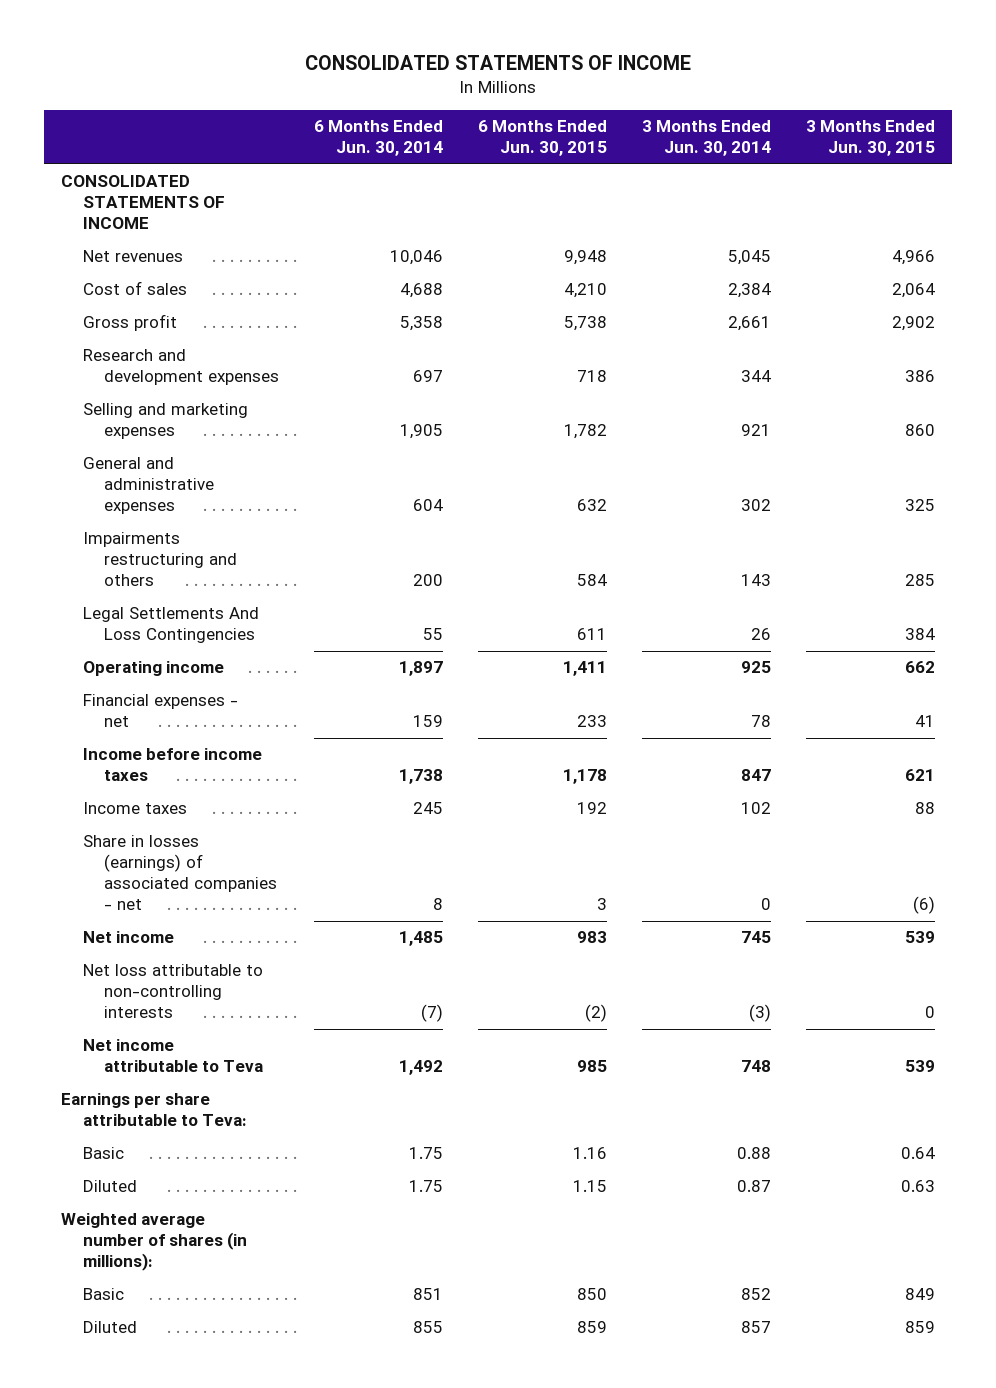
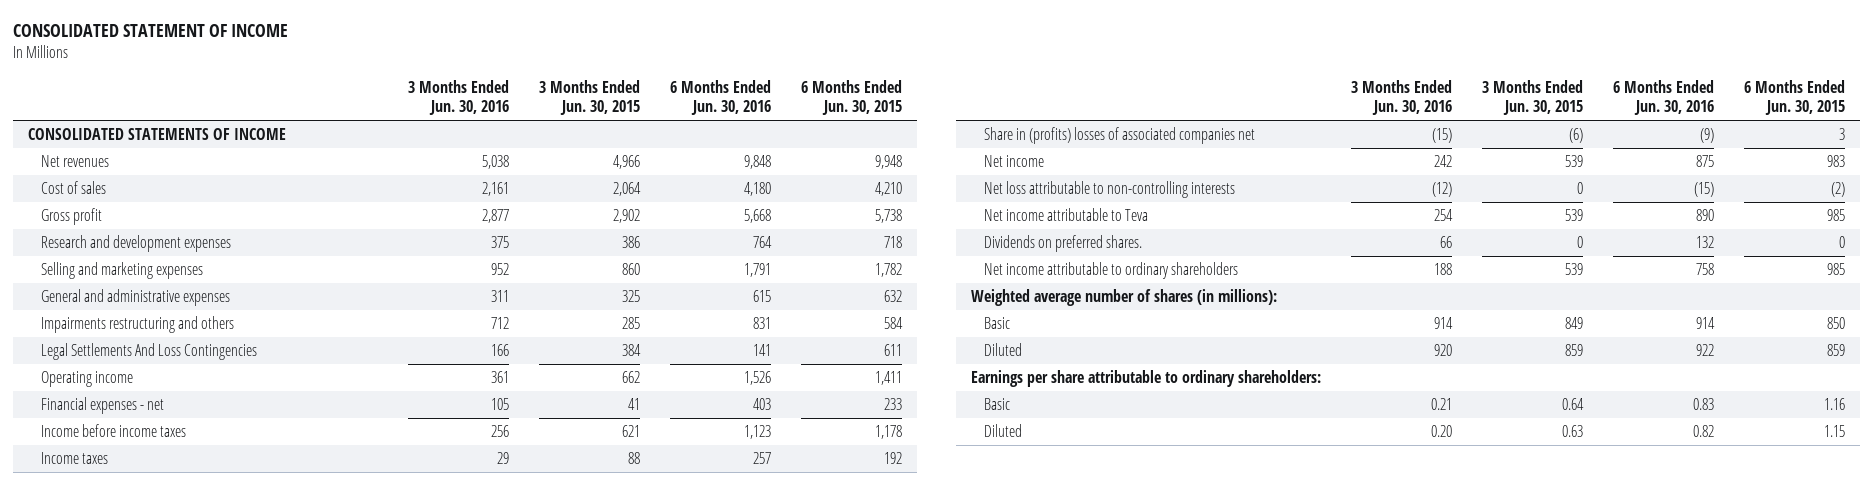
- CONSOLIDATED STATEMENTS OF INCOME
+ CONSOLIDATED STATEMENT OF INCOME
- | 6 Months Ended Jun. 30, 2014 | 6 Months Ended Jun. 30, 2015 | 3 Months Ended Jun. 30, 2014 | 3 Months Ended Jun. 30, 2015
+ | 3 Months Ended Jun. 30, 2016 | 3 Months Ended Jun. 30, 2015 | 6 Months Ended Jun. 30, 2016 | 6 Months Ended Jun. 30, 2015
- Share in losses (earnings) of associated companies - net | 8 | 3 | 0 | (6)
+ Share in (profits) losses of associated companies net | (15) | (6) | (9) | 3
- Earnings per share attributable to Teva:
+ Dividends on preferred shares. | 66 | 0 | 132 | 0
+ Net income attributable to ordinary shareholders | 188 | 539 | 758 | 985
+ Earnings per share attributable to ordinary shareholders:
moved down: Basic | 0.21 | 0.64 | 0.83 | 1.16
moved down: Diluted | 0.20 | 0.63 | 0.82 | 1.15

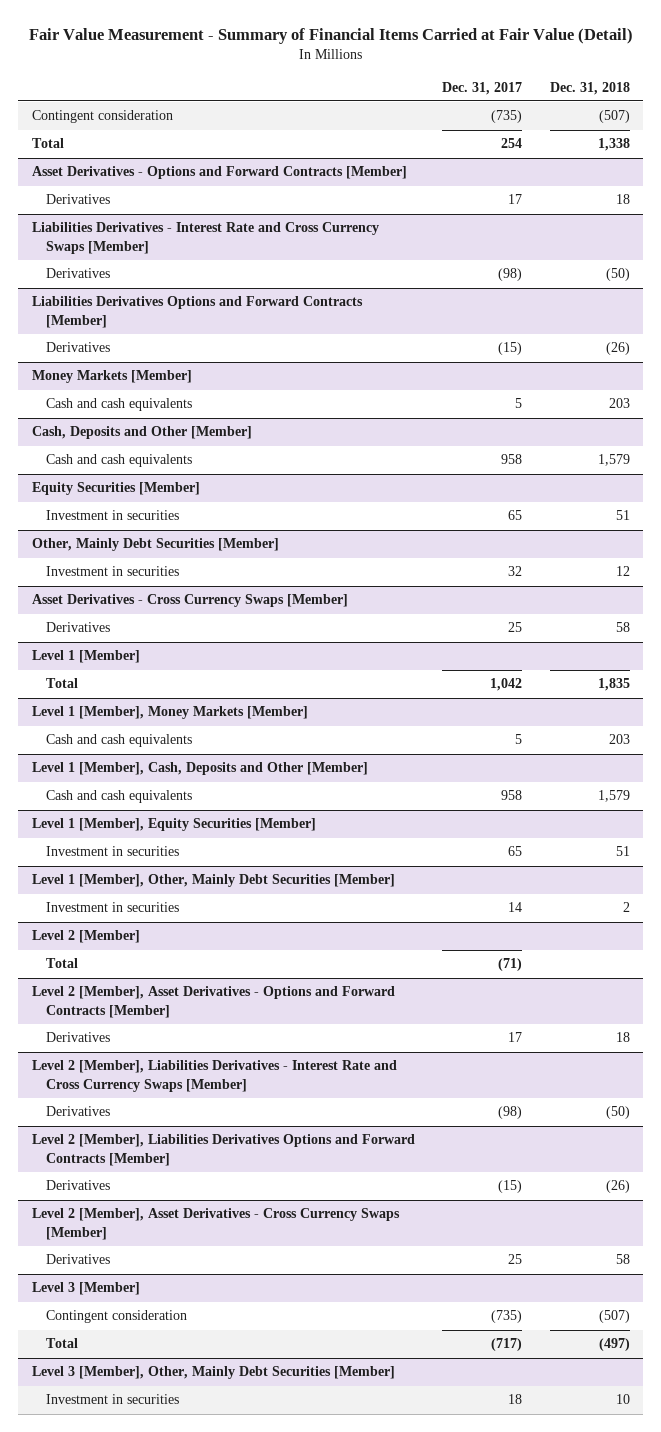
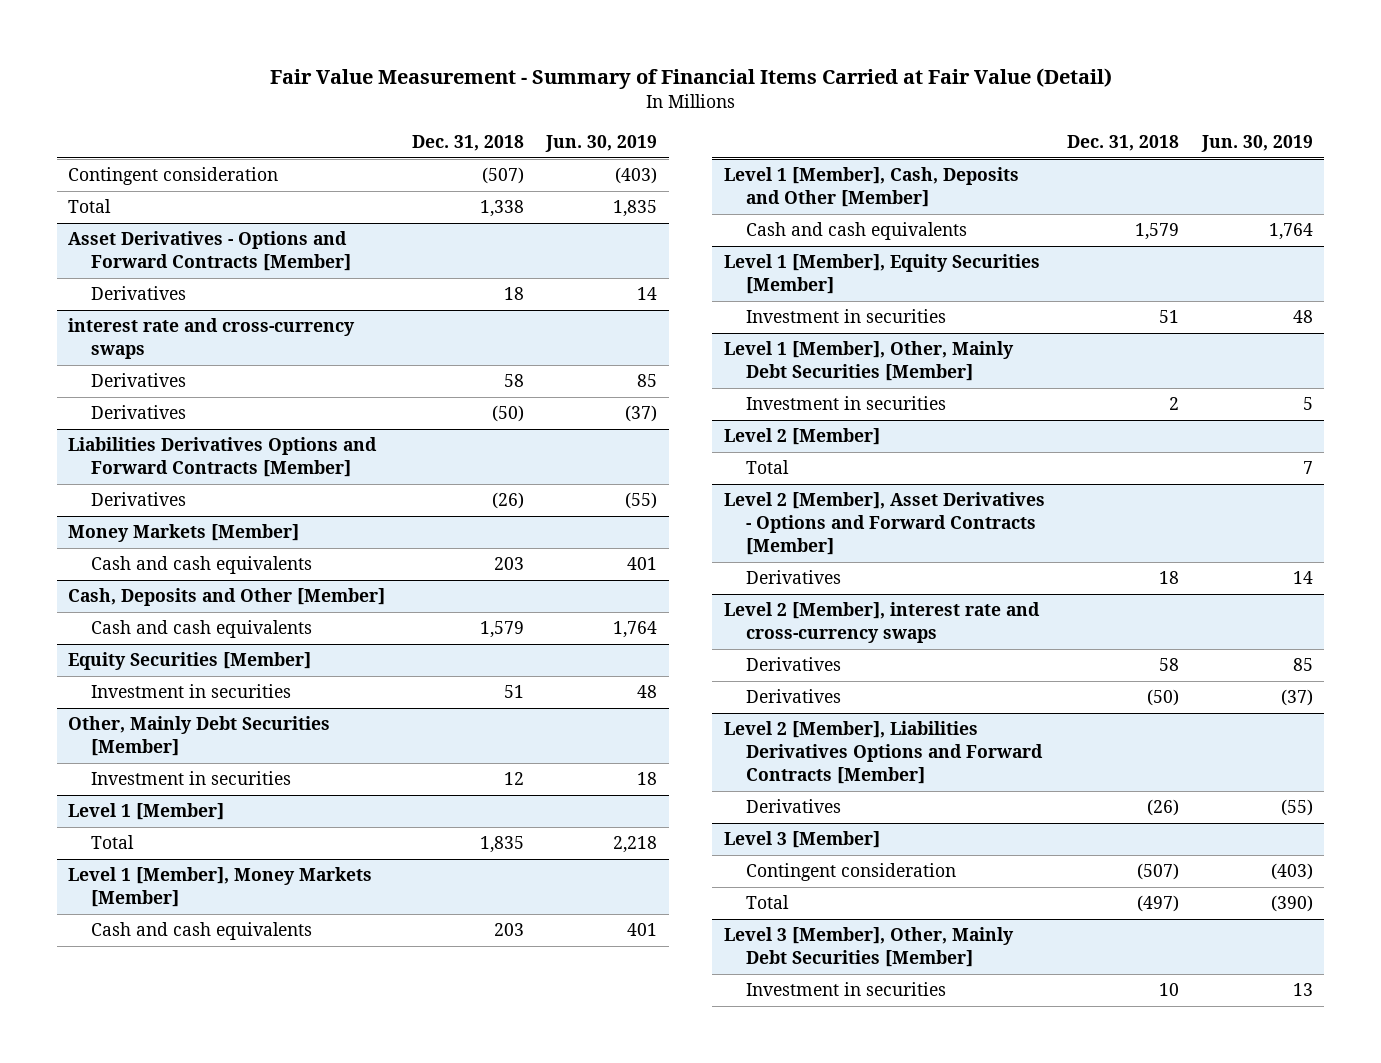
- | Dec. 31, 2017 | Dec. 31, 2018
+ | Dec. 31, 2018 | Jun. 30, 2019
- Liabilities Derivatives - Interest Rate and Cross Currency Swaps [Member]
+ interest rate and cross-currency swaps
+ Derivatives | 58 | 85
- Asset Derivatives - Cross Currency Swaps [Member]
- Derivatives | 25 | 58
- Level 2 [Member], Liabilities Derivatives - Interest Rate and Cross Currency Swaps [Member]
+ Level 2 [Member], interest rate and cross-currency swaps
+ Derivatives | 58 | 85
- Level 2 [Member], Asset Derivatives - Cross Currency Swaps [Member]
- Derivatives | 25 | 58

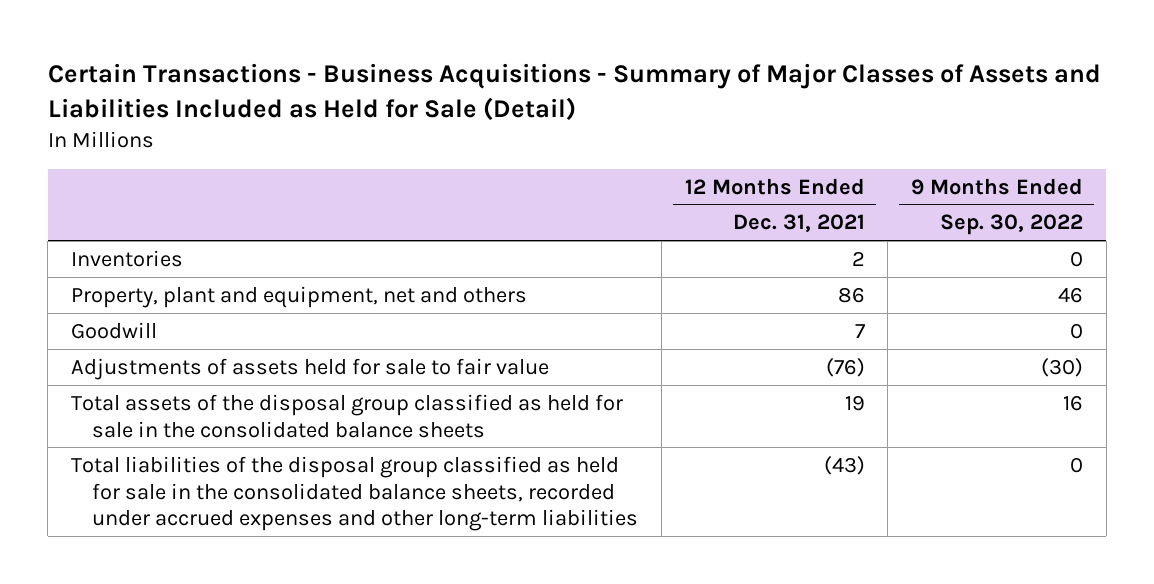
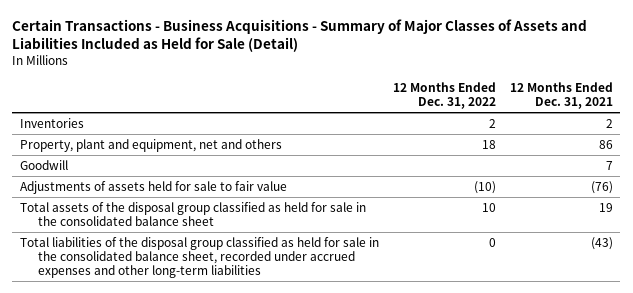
- | 12 Months Ended Dec. 31, 2021 | 9 Months Ended Sep. 30, 2022
+ | 12 Months Ended Dec. 31, 2022 | 12 Months Ended Dec. 31, 2021
- Total assets of the disposal group classified as held for sale in the consolidated balance sheets | 19 | 16
- Total liabilities of the disposal group classified as held for sale in the consolidated balance sheets, recorded under accrued expenses and other long-term liabilities | (43) | 0
+ Total assets of the disposal group classified as held for sale in the consolidated balance sheet | 10 | 19
+ Total liabilities of the disposal group classified as held for sale in the consolidated balance sheet, recorded under accrued expenses and other long-term liabilities | 0 | (43)

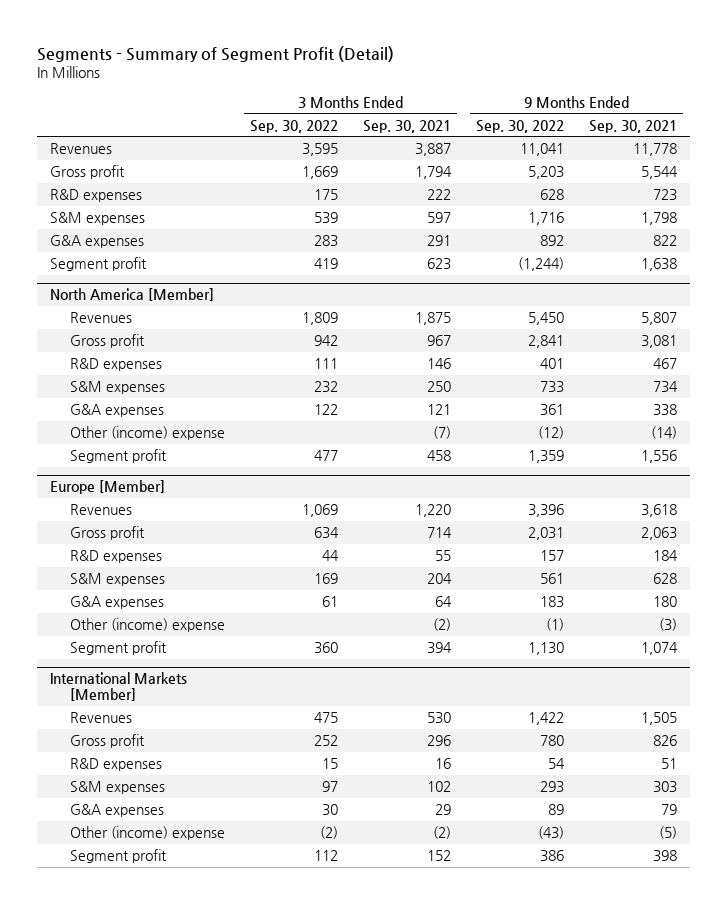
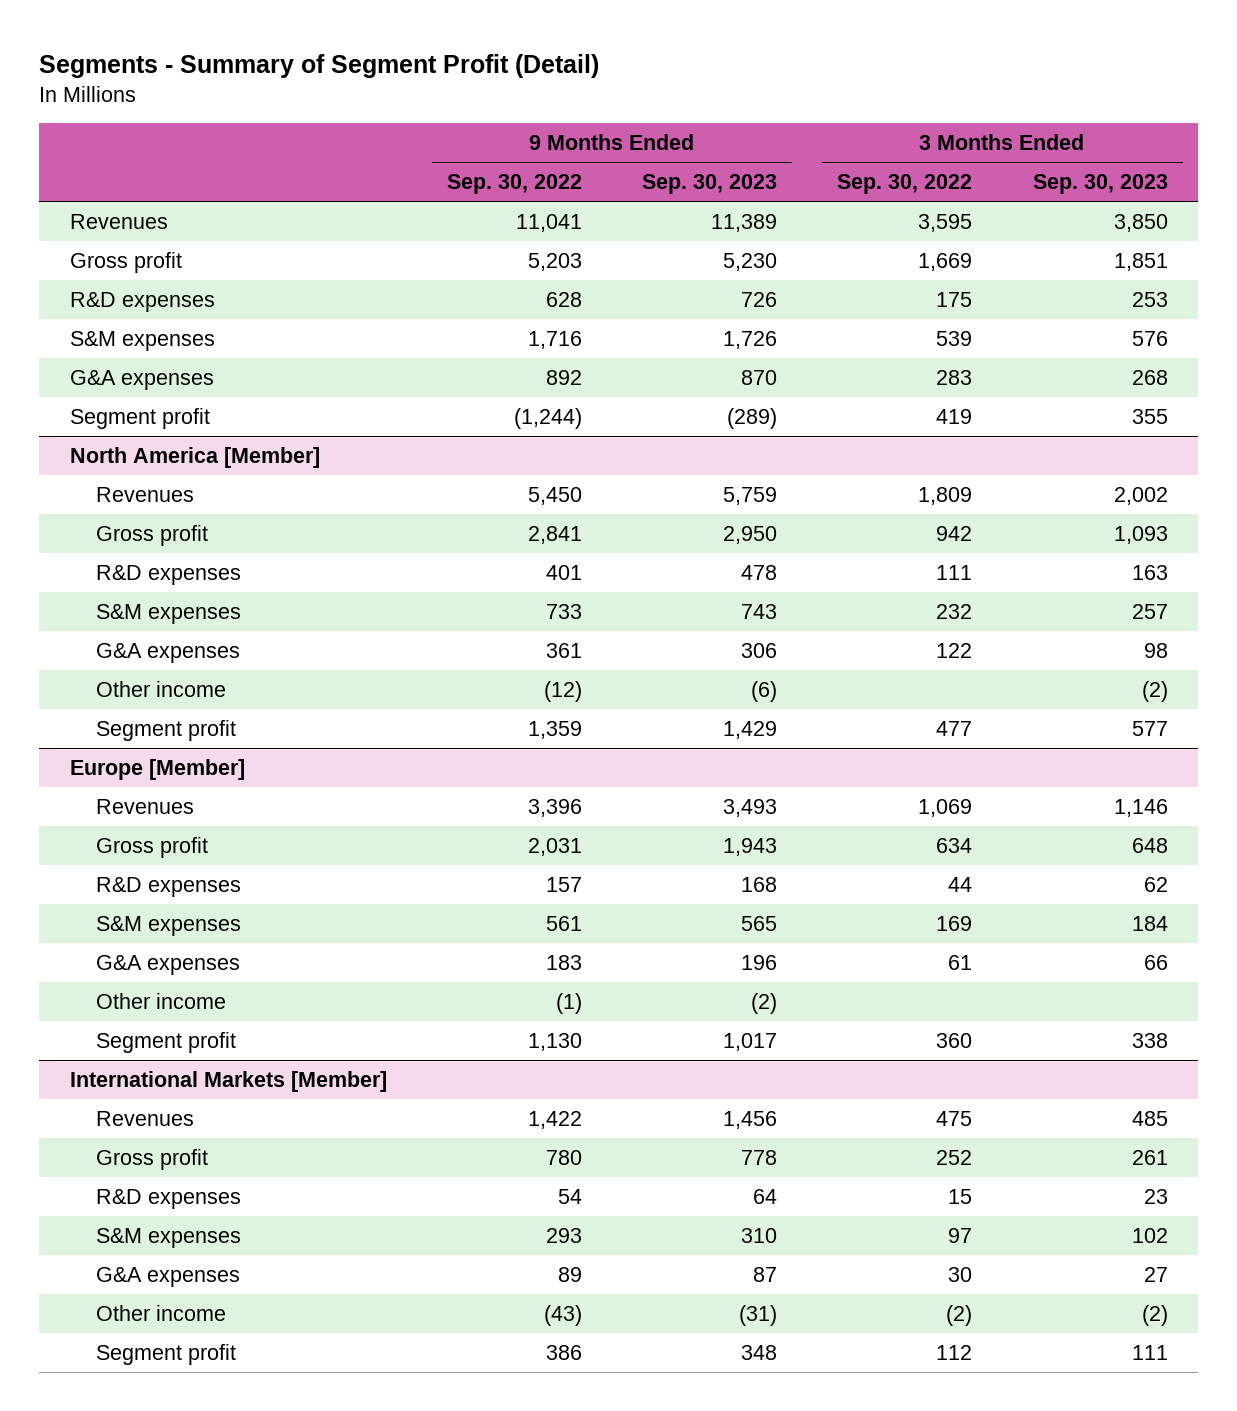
- | 3 Months Ended Sep. 30, 2022 | 3 Months Ended Sep. 30, 2021 | 9 Months Ended Sep. 30, 2022 | 9 Months Ended Sep. 30, 2021
+ | 9 Months Ended Sep. 30, 2022 | 9 Months Ended Sep. 30, 2023 | 3 Months Ended Sep. 30, 2022 | 3 Months Ended Sep. 30, 2023
@ North America [Member]
- Other (income) expense | | (7) | (12) | (14)
+ Other income | (12) | (6) | | (2)
@ Europe [Member]
- Other (income) expense | | (2) | (1) | (3)
+ Other income | (1) | (2) | |
@ International Markets [Member]
- Other (income) expense | (2) | (2) | (43) | (5)
+ Other income | (43) | (31) | (2) | (2)

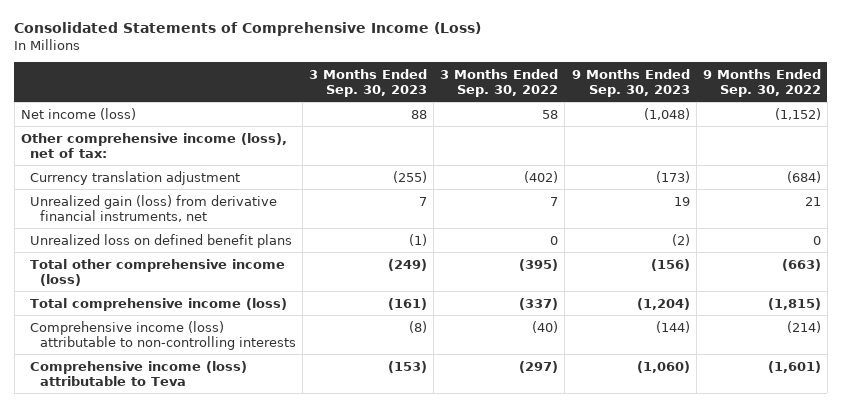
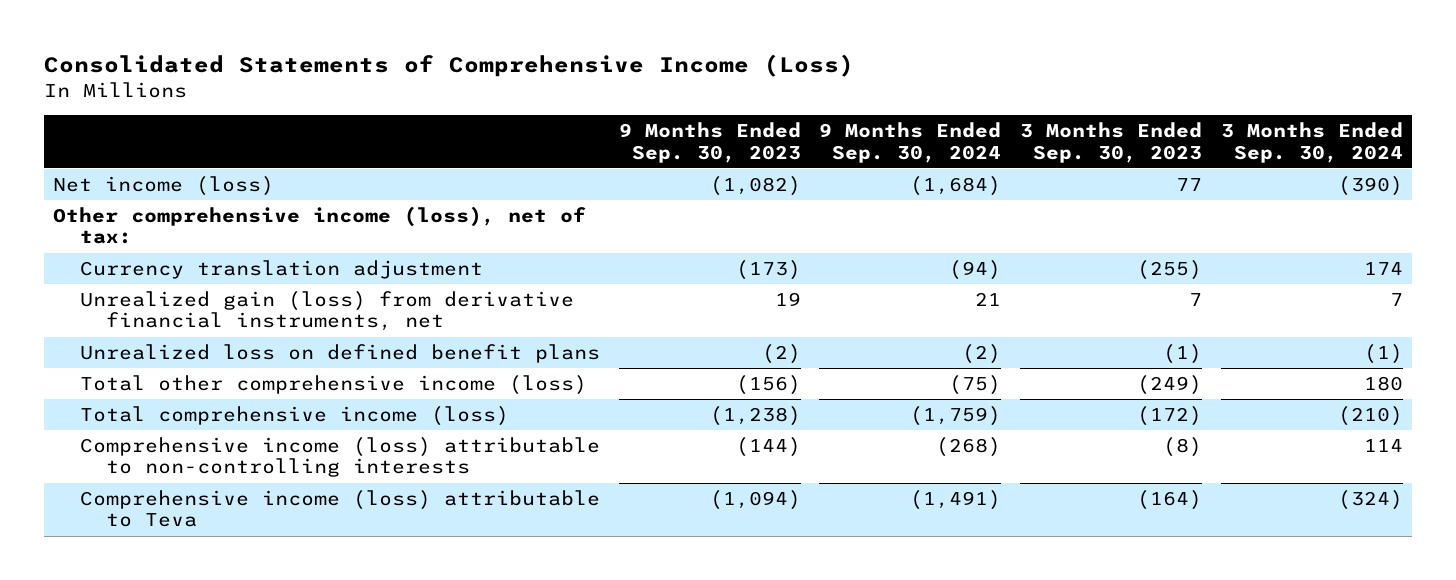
- | 3 Months Ended Sep. 30, 2023 | 3 Months Ended Sep. 30, 2022 | 9 Months Ended Sep. 30, 2023 | 9 Months Ended Sep. 30, 2022
+ | 9 Months Ended Sep. 30, 2023 | 9 Months Ended Sep. 30, 2024 | 3 Months Ended Sep. 30, 2023 | 3 Months Ended Sep. 30, 2024
- Net income (loss) | 88 | 58 | (1,048) | (1,152)
+ Net income (loss) | (1,082) | (1,684) | 77 | (390)
- Total comprehensive income (loss) | (161) | (337) | (1,204) | (1,815)
+ Total comprehensive income (loss) | (1,238) | (1,759) | (172) | (210)
- Comprehensive income (loss) attributable to Teva | (153) | (297) | (1,060) | (1,601)
+ Comprehensive income (loss) attributable to Teva | (1,094) | (1,491) | (164) | (324)

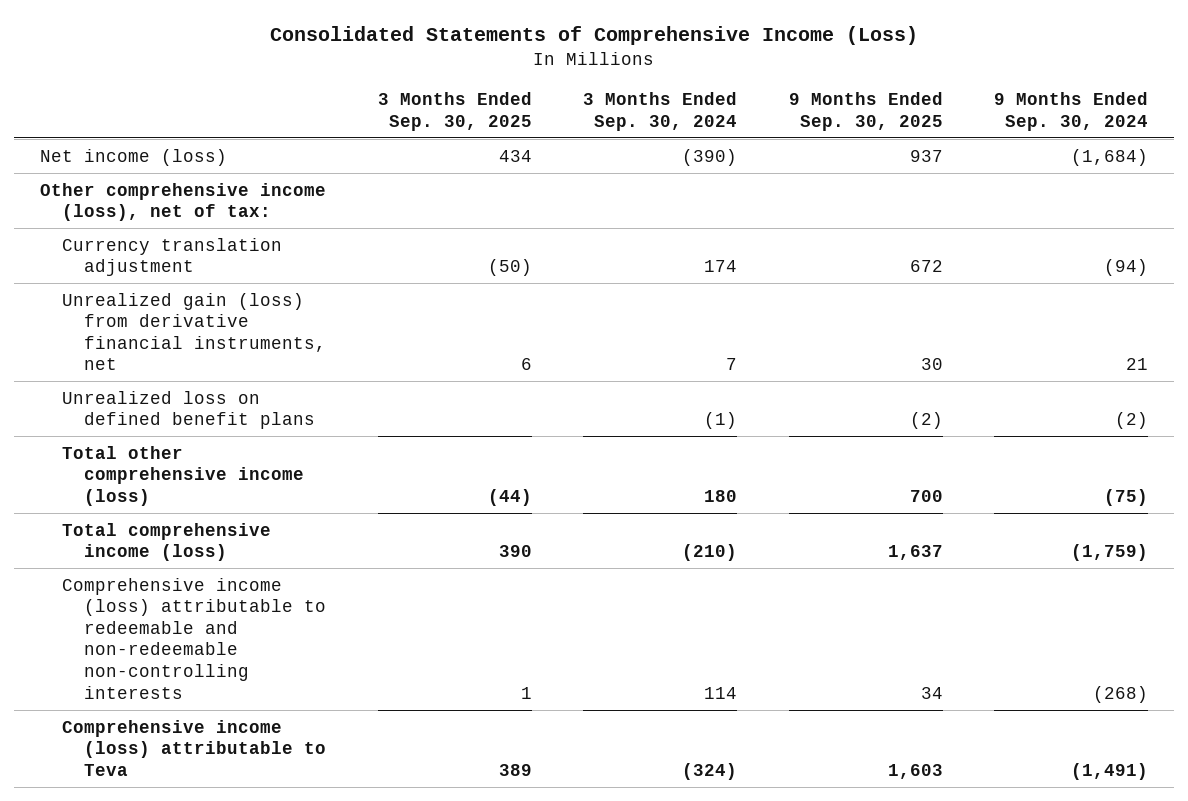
- | 9 Months Ended Sep. 30, 2023 | 9 Months Ended Sep. 30, 2024 | 3 Months Ended Sep. 30, 2023 | 3 Months Ended Sep. 30, 2024
+ | 3 Months Ended Sep. 30, 2025 | 3 Months Ended Sep. 30, 2024 | 9 Months Ended Sep. 30, 2025 | 9 Months Ended Sep. 30, 2024
- Comprehensive income (loss) attributable to non-controlling interests | (144) | (268) | (8) | 114
+ Comprehensive income (loss) attributable to redeemable and non-redeemable non-controlling interests | 1 | 114 | 34 | (268)

